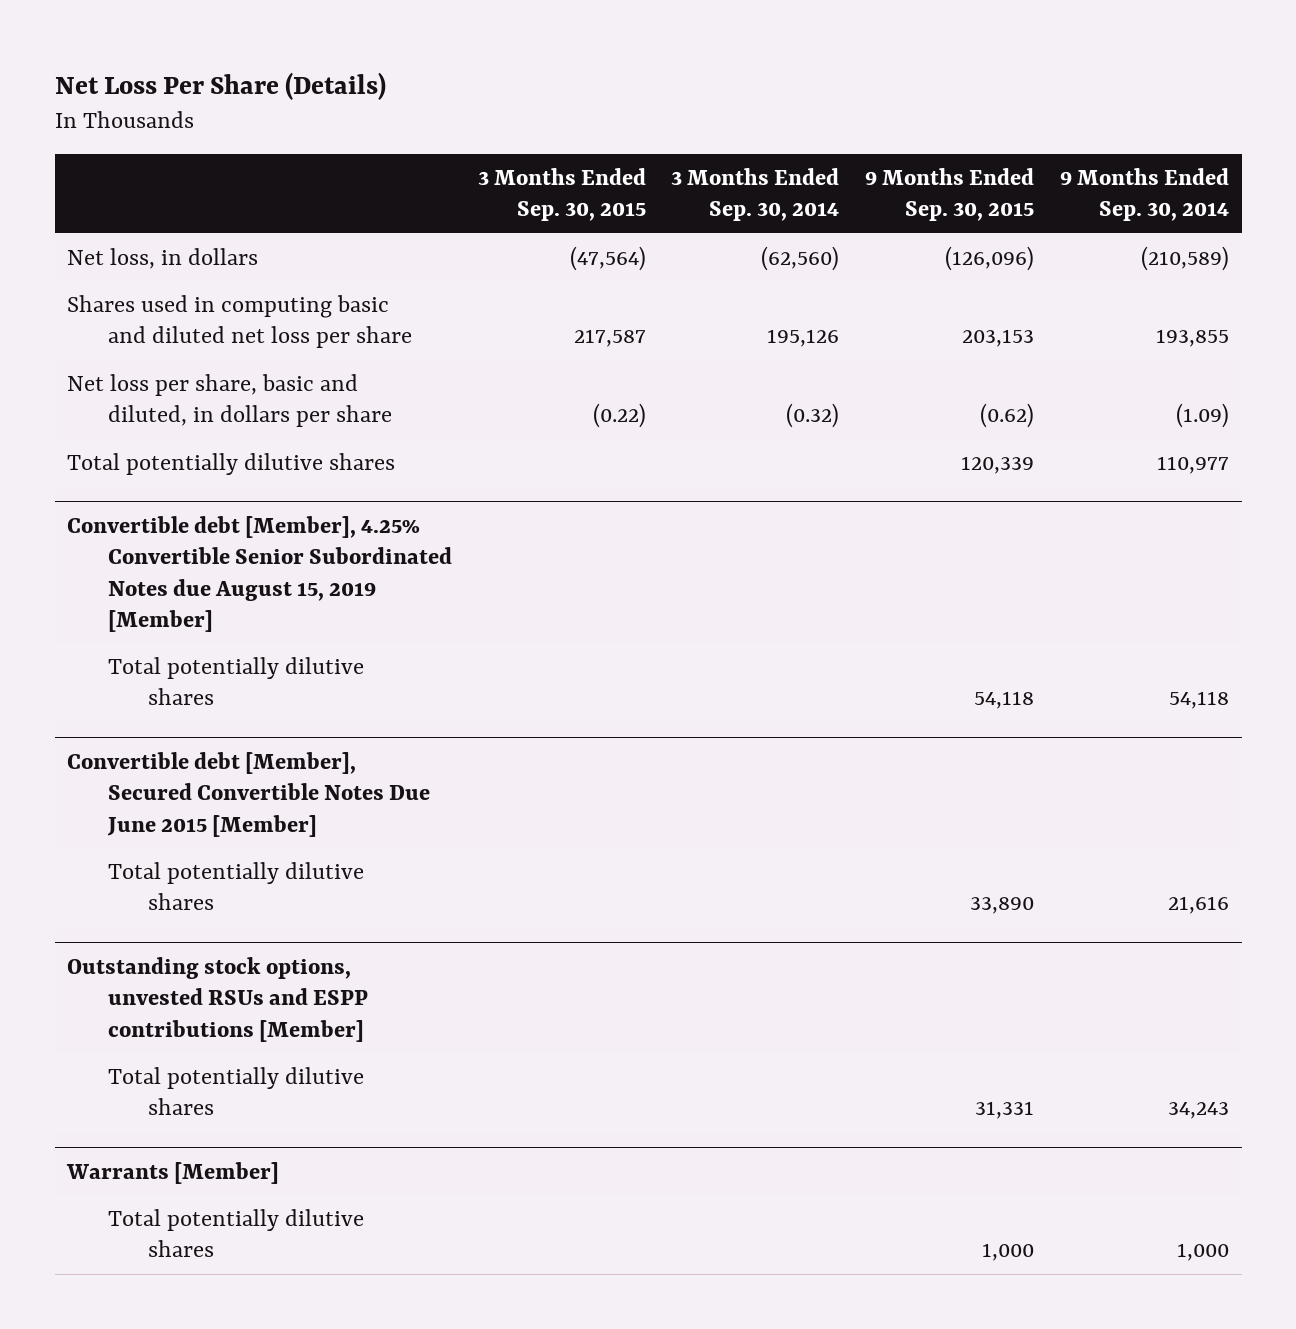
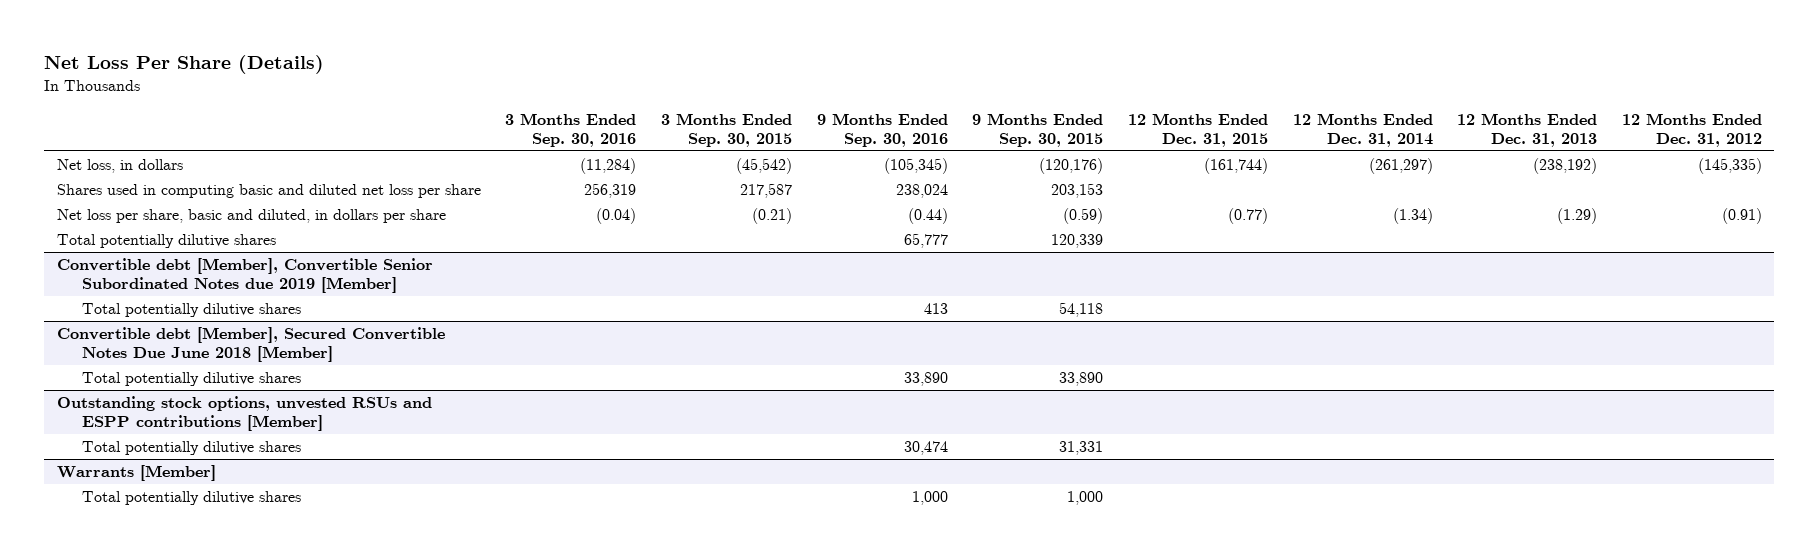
- | 3 Months Ended Sep. 30, 2015 | 3 Months Ended Sep. 30, 2014 | 9 Months Ended Sep. 30, 2015 | 9 Months Ended Sep. 30, 2014
+ | 3 Months Ended Sep. 30, 2016 | 3 Months Ended Sep. 30, 2015 | 9 Months Ended Sep. 30, 2016 | 9 Months Ended Sep. 30, 2015 | 12 Months Ended Dec. 31, 2015 | 12 Months Ended Dec. 31, 2014 | 12 Months Ended Dec. 31, 2013 | 12 Months Ended Dec. 31, 2012
- Net loss, in dollars | (47,564) | (62,560) | (126,096) | (210,589)
+ Net loss, in dollars | (11,284) | (45,542) | (105,345) | (120,176) | (161,744) | (261,297) | (238,192) | (145,335)
- Net loss per share, basic and diluted, in dollars per share | (0.22) | (0.32) | (0.62) | (1.09)
+ Net loss per share, basic and diluted, in dollars per share | (0.04) | (0.21) | (0.44) | (0.59) | (0.77) | (1.34) | (1.29) | (0.91)
- Convertible debt [Member], 4.25% Convertible Senior Subordinated Notes due August 15, 2019 [Member]
+ Convertible debt [Member], Convertible Senior Subordinated Notes due 2019 [Member]
- Convertible debt [Member], Secured Convertible Notes Due June 2015 [Member]
+ Convertible debt [Member], Secured Convertible Notes Due June 2018 [Member]

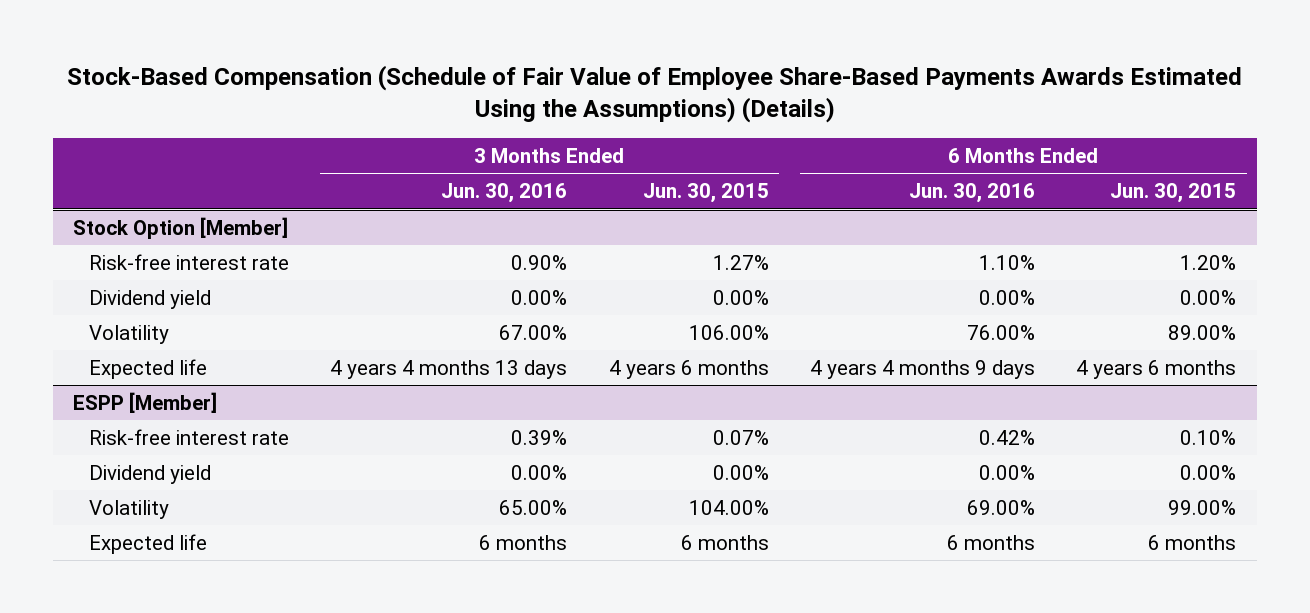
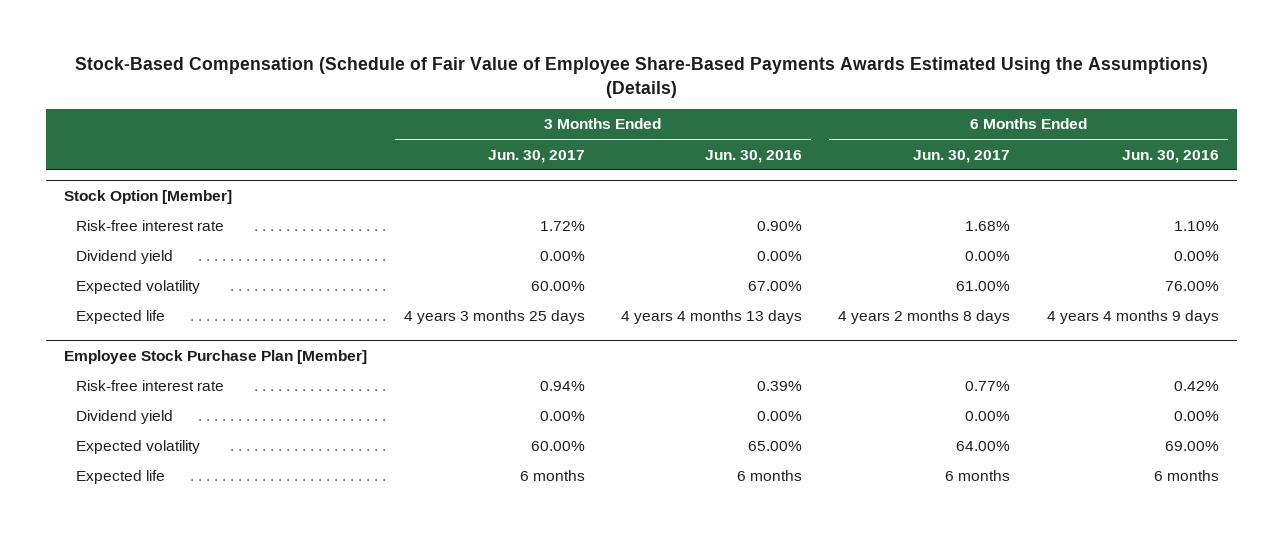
- | 3 Months Ended Jun. 30, 2016 | 3 Months Ended Jun. 30, 2015 | 6 Months Ended Jun. 30, 2016 | 6 Months Ended Jun. 30, 2015
+ | 3 Months Ended Jun. 30, 2017 | 3 Months Ended Jun. 30, 2016 | 6 Months Ended Jun. 30, 2017 | 6 Months Ended Jun. 30, 2016
@ Stock Option [Member]
- Volatility | 67.00% | 106.00% | 76.00% | 89.00%
+ Expected volatility | 60.00% | 67.00% | 61.00% | 76.00%
- ESPP [Member]
+ Employee Stock Purchase Plan [Member]
- Volatility | 65.00% | 104.00% | 69.00% | 99.00%
+ Expected volatility | 60.00% | 65.00% | 64.00% | 69.00%

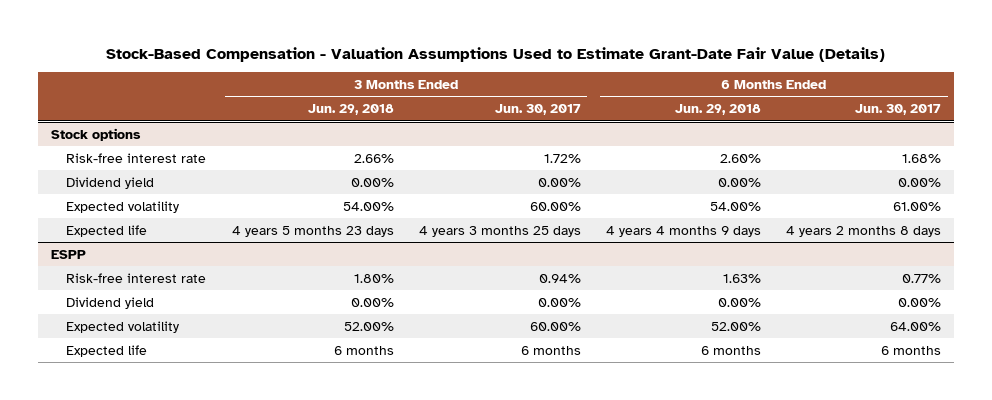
- Stock-Based Compensation (Schedule of Fair Value of Employee Share-Based Payments Awards Estimated Using the Assumptions) (Details)
+ Stock-Based Compensation - Valuation Assumptions Used to Estimate Grant-Date Fair Value (Details)
- | 3 Months Ended Jun. 30, 2017 | 3 Months Ended Jun. 30, 2016 | 6 Months Ended Jun. 30, 2017 | 6 Months Ended Jun. 30, 2016
+ | 3 Months Ended Jun. 29, 2018 | 3 Months Ended Jun. 30, 2017 | 6 Months Ended Jun. 29, 2018 | 6 Months Ended Jun. 30, 2017
- Stock Option [Member]
+ Stock options
- Employee Stock Purchase Plan [Member]
+ ESPP

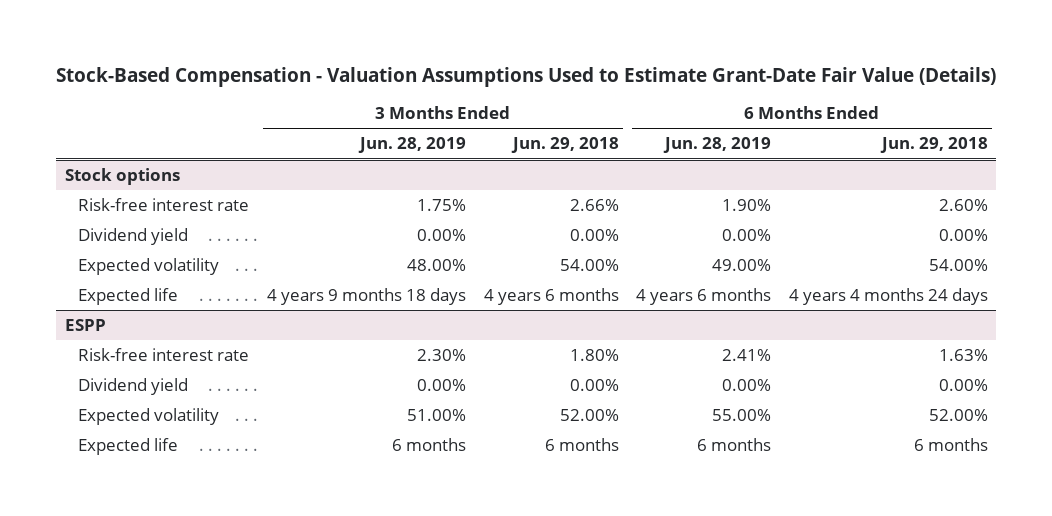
- | 3 Months Ended Jun. 29, 2018 | 3 Months Ended Jun. 30, 2017 | 6 Months Ended Jun. 29, 2018 | 6 Months Ended Jun. 30, 2017
+ | 3 Months Ended Jun. 28, 2019 | 3 Months Ended Jun. 29, 2018 | 6 Months Ended Jun. 28, 2019 | 6 Months Ended Jun. 29, 2018
@ Stock options
- Expected life | 4 years 5 months 23 days | 4 years 3 months 25 days | 4 years 4 months 9 days | 4 years 2 months 8 days
+ Expected life | 4 years 9 months 18 days | 4 years 6 months | 4 years 6 months | 4 years 4 months 24 days

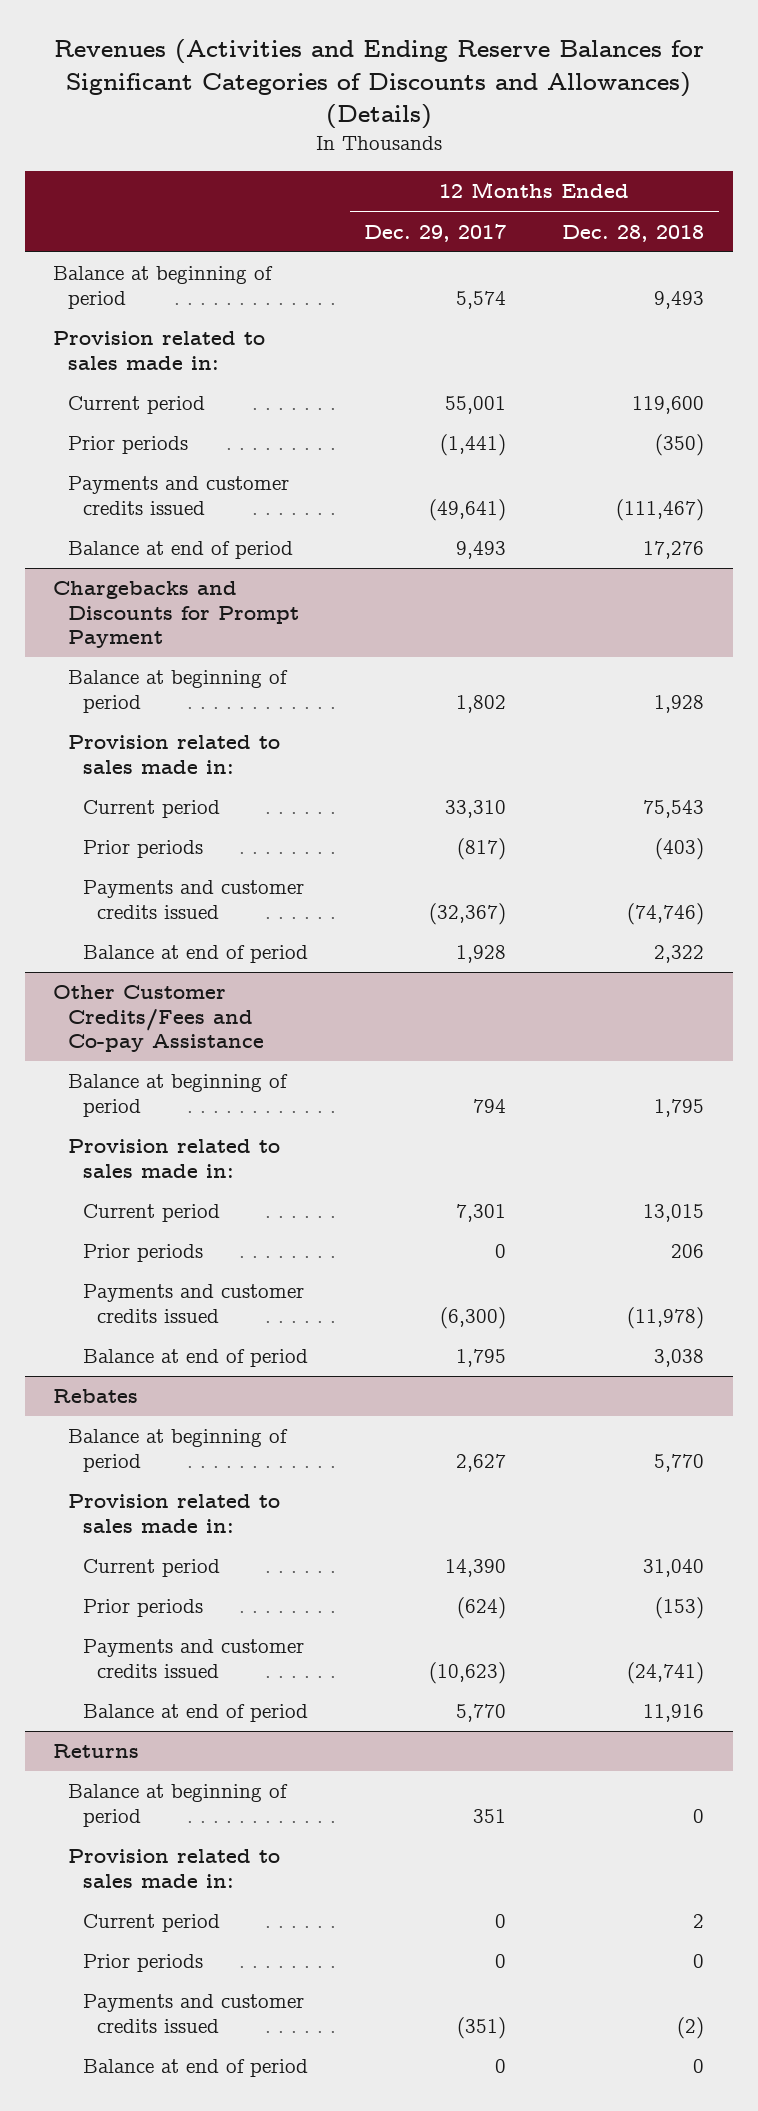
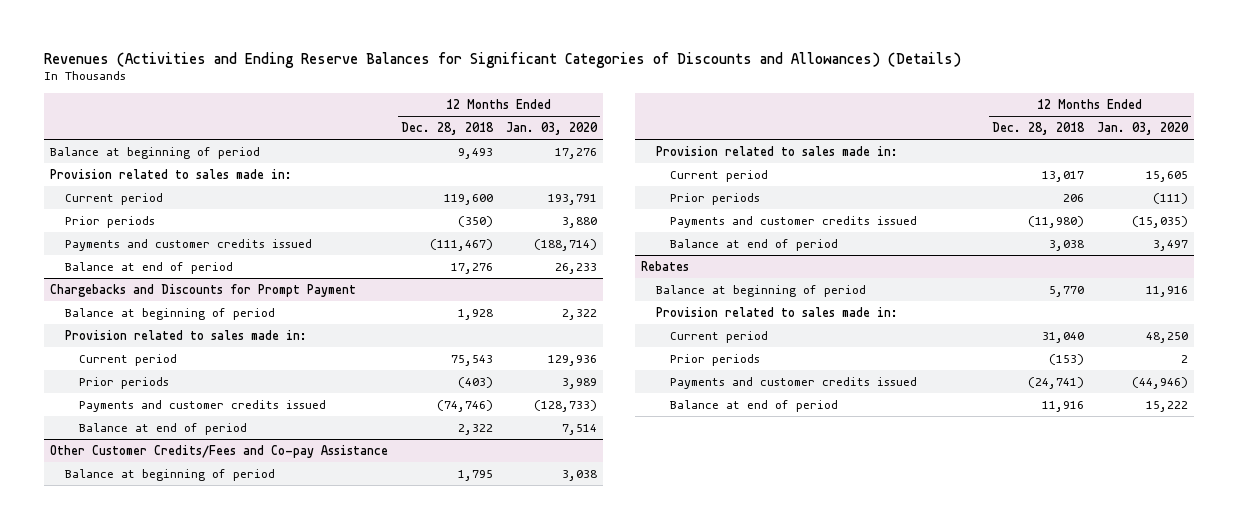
- | 12 Months Ended Dec. 29, 2017 | 12 Months Ended Dec. 28, 2018
+ | 12 Months Ended Dec. 28, 2018 | 12 Months Ended Jan. 03, 2020
@ Other Customer Credits/Fees and Co-pay Assistance
- Current period | 7,301 | 13,015
+ Current period | 13,017 | 15,605
- Payments and customer credits issued | (6,300) | (11,978)
+ Payments and customer credits issued | (11,980) | (15,035)
- Returns
- Balance at beginning of period | 351 | 0
- Provision related to sales made in:
- Current period | 0 | 2
- Prior periods | 0 | 0
- Payments and customer credits issued | (351) | (2)
- Balance at end of period | 0 | 0

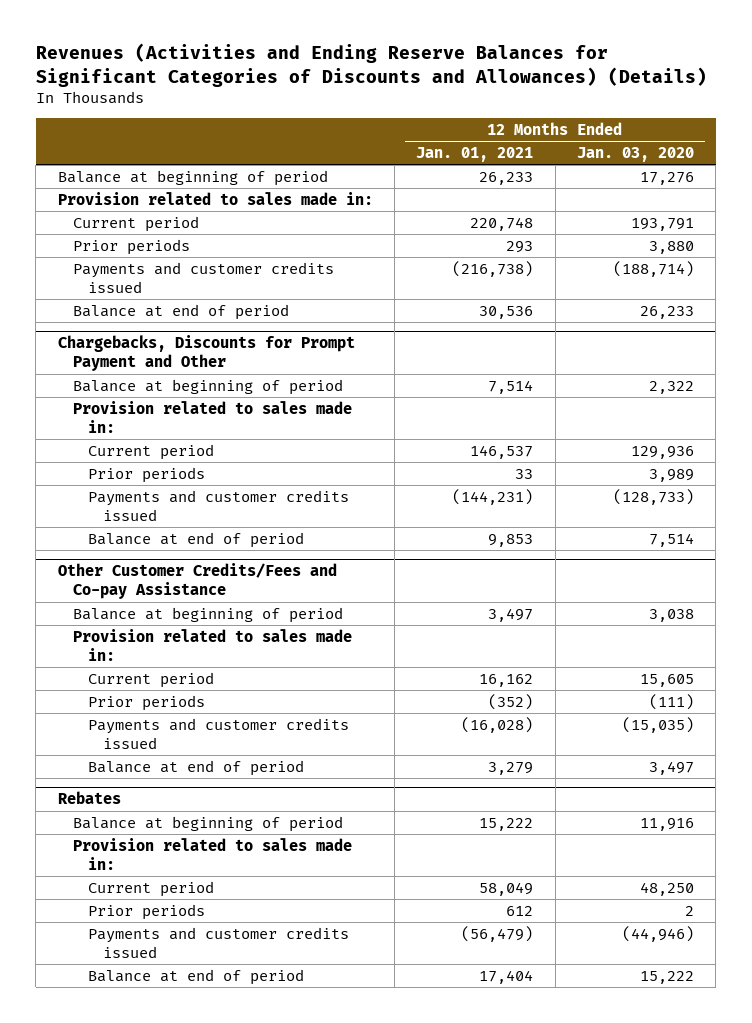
- | 12 Months Ended Dec. 28, 2018 | 12 Months Ended Jan. 03, 2020
+ | 12 Months Ended Jan. 01, 2021 | 12 Months Ended Jan. 03, 2020
- Chargebacks and Discounts for Prompt Payment
+ Chargebacks, Discounts for Prompt Payment and Other

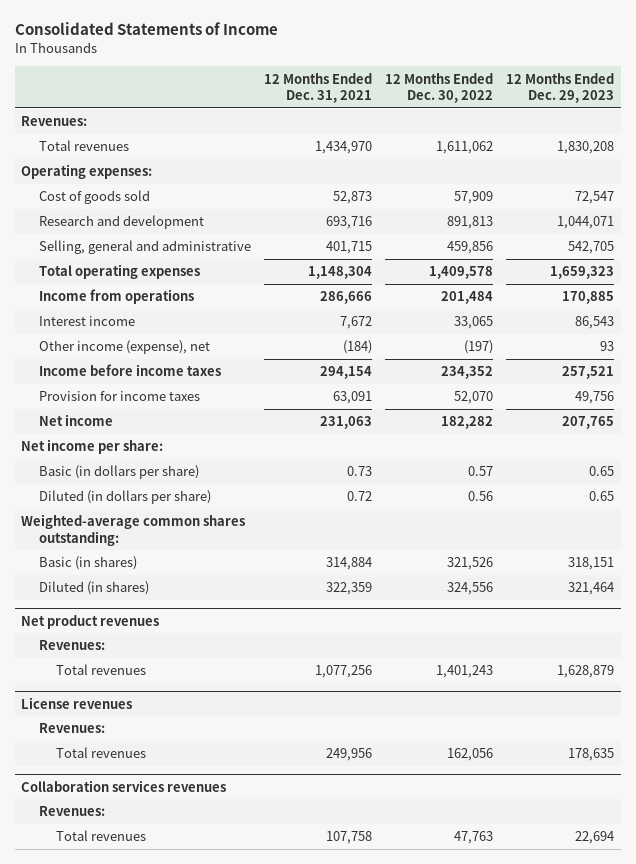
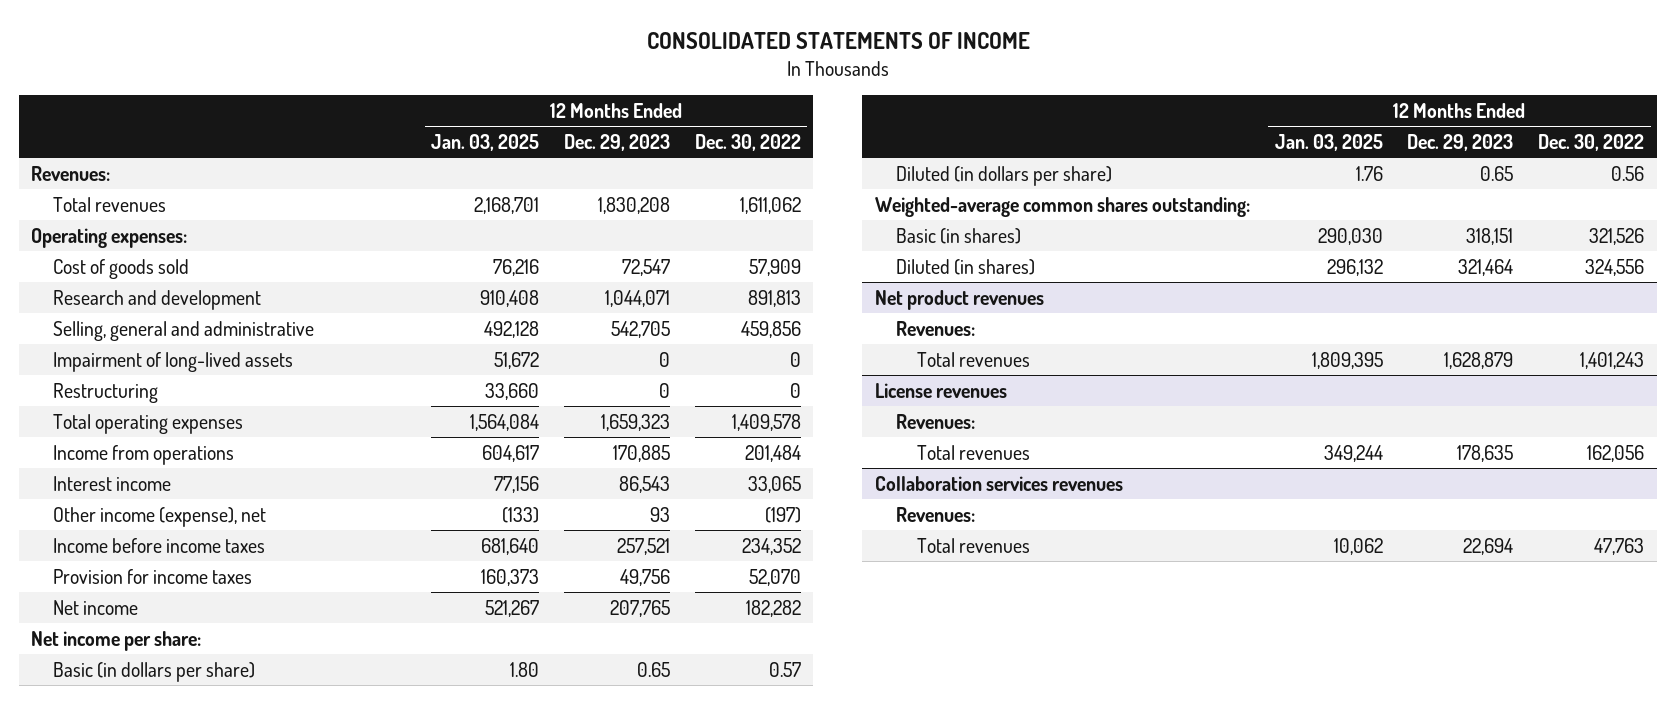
- Consolidated Statements of Income
+ CONSOLIDATED STATEMENTS OF INCOME
- | 12 Months Ended Dec. 31, 2021 | 12 Months Ended Dec. 30, 2022 | 12 Months Ended Dec. 29, 2023
+ | 12 Months Ended Jan. 03, 2025 | 12 Months Ended Dec. 29, 2023 | 12 Months Ended Dec. 30, 2022
+ Impairment of long-lived assets | 51,672 | 0 | 0
+ Restructuring | 33,660 | 0 | 0

